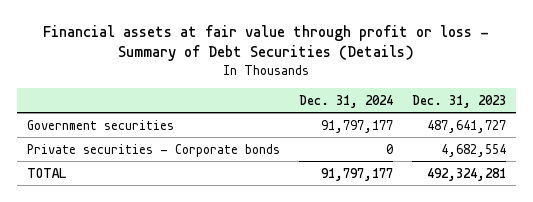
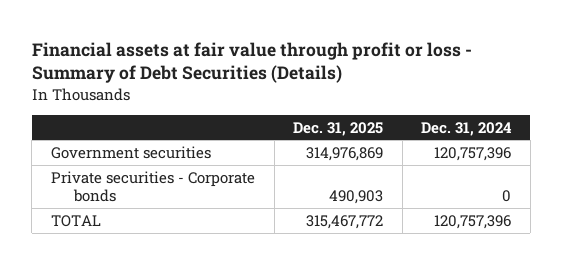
- | Dec. 31, 2024 | Dec. 31, 2023
+ | Dec. 31, 2025 | Dec. 31, 2024
- Government securities | 91,797,177 | 487,641,727
+ Government securities | 314,976,869 | 120,757,396
- TOTAL | 91,797,177 | 492,324,281
+ TOTAL | 315,467,772 | 120,757,396

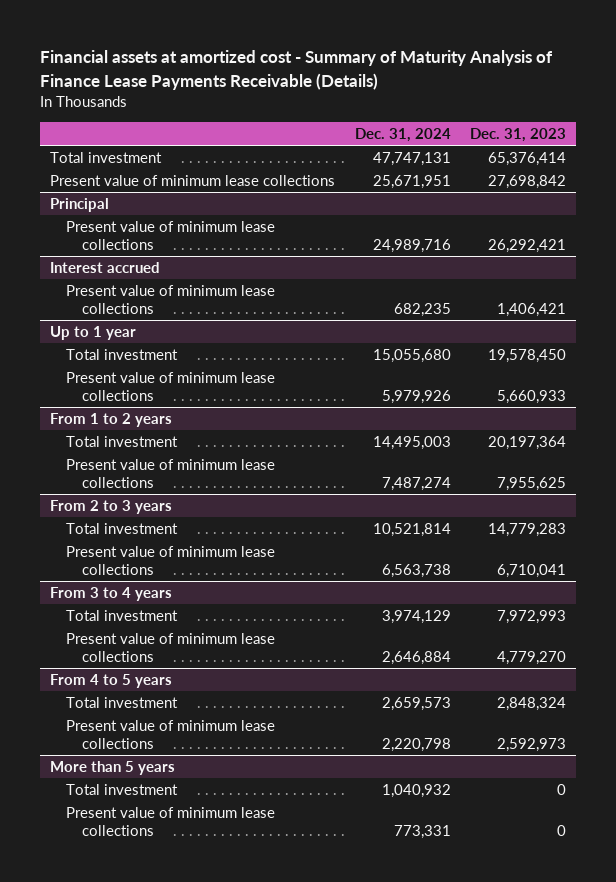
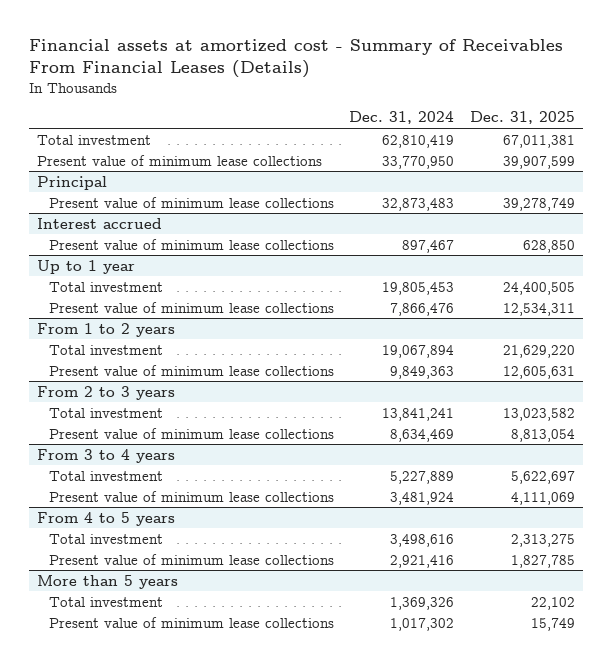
- Financial assets at amortized cost - Summary of Maturity Analysis of Finance Lease Payments Receivable (Details)
+ Financial assets at amortized cost - Summary of Receivables From Financial Leases (Details)
- | Dec. 31, 2024 | Dec. 31, 2023
+ | Dec. 31, 2024 | Dec. 31, 2025
- Total investment | 47,747,131 | 65,376,414
- Present value of minimum lease collections | 25,671,951 | 27,698,842
+ Total investment | 62,810,419 | 67,011,381
+ Present value of minimum lease collections | 33,770,950 | 39,907,599
@ Principal
- Present value of minimum lease collections | 24,989,716 | 26,292,421
+ Present value of minimum lease collections | 32,873,483 | 39,278,749
@ Interest accrued
- Present value of minimum lease collections | 682,235 | 1,406,421
+ Present value of minimum lease collections | 897,467 | 628,850
@ Up to 1 year
- Total investment | 15,055,680 | 19,578,450
- Present value of minimum lease collections | 5,979,926 | 5,660,933
+ Total investment | 19,805,453 | 24,400,505
+ Present value of minimum lease collections | 7,866,476 | 12,534,311
@ From 1 to 2 years
- Total investment | 14,495,003 | 20,197,364
- Present value of minimum lease collections | 7,487,274 | 7,955,625
+ Total investment | 19,067,894 | 21,629,220
+ Present value of minimum lease collections | 9,849,363 | 12,605,631
@ From 2 to 3 years
- Total investment | 10,521,814 | 14,779,283
- Present value of minimum lease collections | 6,563,738 | 6,710,041
+ Total investment | 13,841,241 | 13,023,582
+ Present value of minimum lease collections | 8,634,469 | 8,813,054
@ From 3 to 4 years
- Total investment | 3,974,129 | 7,972,993
- Present value of minimum lease collections | 2,646,884 | 4,779,270
+ Total investment | 5,227,889 | 5,622,697
+ Present value of minimum lease collections | 3,481,924 | 4,111,069
@ From 4 to 5 years
- Total investment | 2,659,573 | 2,848,324
- Present value of minimum lease collections | 2,220,798 | 2,592,973
+ Total investment | 3,498,616 | 2,313,275
+ Present value of minimum lease collections | 2,921,416 | 1,827,785
@ More than 5 years
- Total investment | 1,040,932 | 0
- Present value of minimum lease collections | 773,331 | 0
+ Total investment | 1,369,326 | 22,102
+ Present value of minimum lease collections | 1,017,302 | 15,749

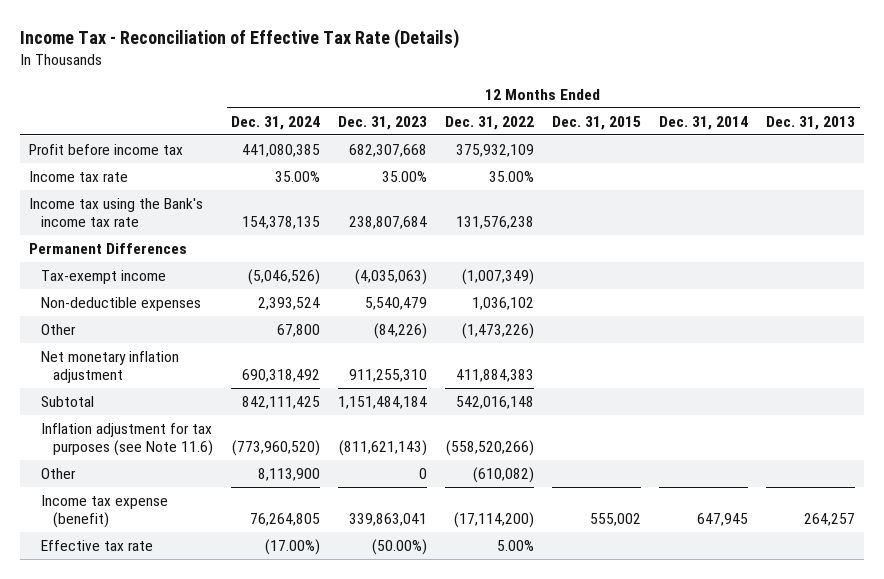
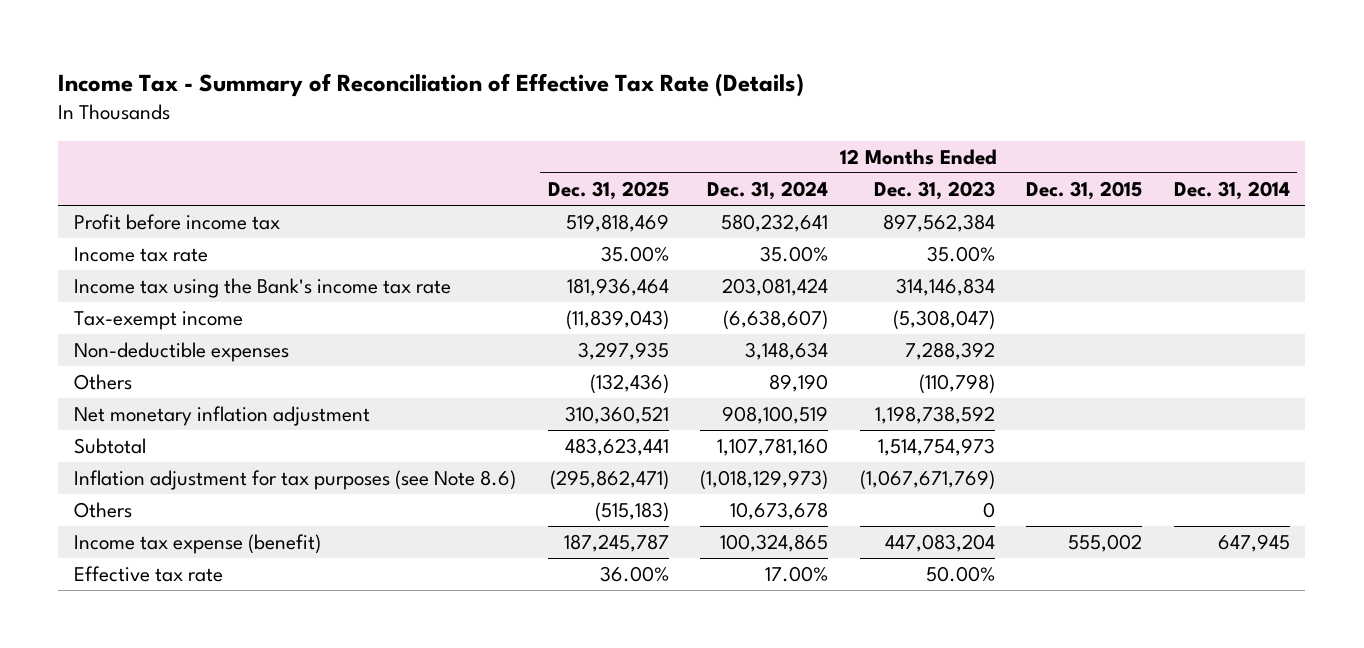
- Income Tax - Reconciliation of Effective Tax Rate (Details)
+ Income Tax - Summary of Reconciliation of Effective Tax Rate (Details)
- | 12 Months Ended Dec. 31, 2024 | 12 Months Ended Dec. 31, 2023 | 12 Months Ended Dec. 31, 2022 | 12 Months Ended Dec. 31, 2015 | 12 Months Ended Dec. 31, 2014 | 12 Months Ended Dec. 31, 2013
+ | 12 Months Ended Dec. 31, 2025 | 12 Months Ended Dec. 31, 2024 | 12 Months Ended Dec. 31, 2023 | 12 Months Ended Dec. 31, 2015 | 12 Months Ended Dec. 31, 2014
- Profit before income tax | 441,080,385 | 682,307,668 | 375,932,109 | | |
+ Profit before income tax | 519,818,469 | 580,232,641 | 897,562,384 | |
- Income tax using the Bank's income tax rate | 154,378,135 | 238,807,684 | 131,576,238 | | |
- Permanent Differences
- Tax-exempt income | (5,046,526) | (4,035,063) | (1,007,349) | | |
- Non-deductible expenses | 2,393,524 | 5,540,479 | 1,036,102 | | |
- Other | 67,800 | (84,226) | (1,473,226) | | |
- Net monetary inflation adjustment | 690,318,492 | 911,255,310 | 411,884,383 | | |
- Subtotal | 842,111,425 | 1,151,484,184 | 542,016,148 | | |
- Inflation adjustment for tax purposes (see Note 11.6) | (773,960,520) | (811,621,143) | (558,520,266) | | |
- Other | 8,113,900 | 0 | (610,082) | | |
- Income tax expense (benefit) | 76,264,805 | 339,863,041 | (17,114,200) | 555,002 | 647,945 | 264,257
- Effective tax rate | (17.00%) | (50.00%) | 5.00% | | |
+ Income tax using the Bank's income tax rate | 181,936,464 | 203,081,424 | 314,146,834 | |
+ Tax-exempt income | (11,839,043) | (6,638,607) | (5,308,047) | |
+ Non-deductible expenses | 3,297,935 | 3,148,634 | 7,288,392 | |
+ Others | (132,436) | 89,190 | (110,798) | |
+ Net monetary inflation adjustment | 310,360,521 | 908,100,519 | 1,198,738,592 | |
+ Subtotal | 483,623,441 | 1,107,781,160 | 1,514,754,973 | |
+ Inflation adjustment for tax purposes (see Note 8.6) | (295,862,471) | (1,018,129,973) | (1,067,671,769) | |
+ Others | (515,183) | 10,673,678 | 0 | |
+ Income tax expense (benefit) | 187,245,787 | 100,324,865 | 447,083,204 | 555,002 | 647,945
+ Effective tax rate | 36.00% | 17.00% | 50.00% | |

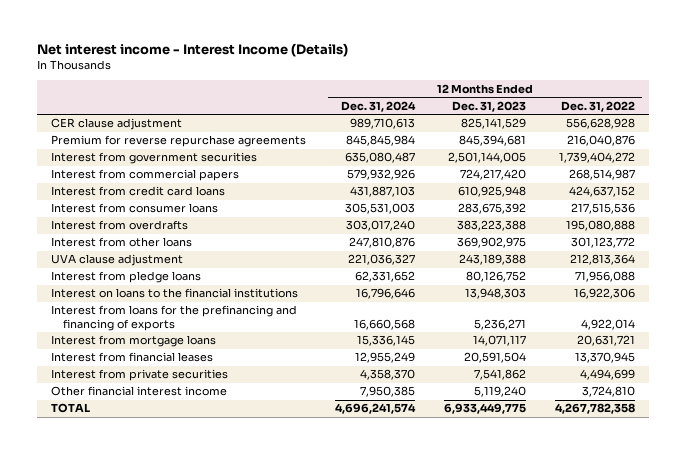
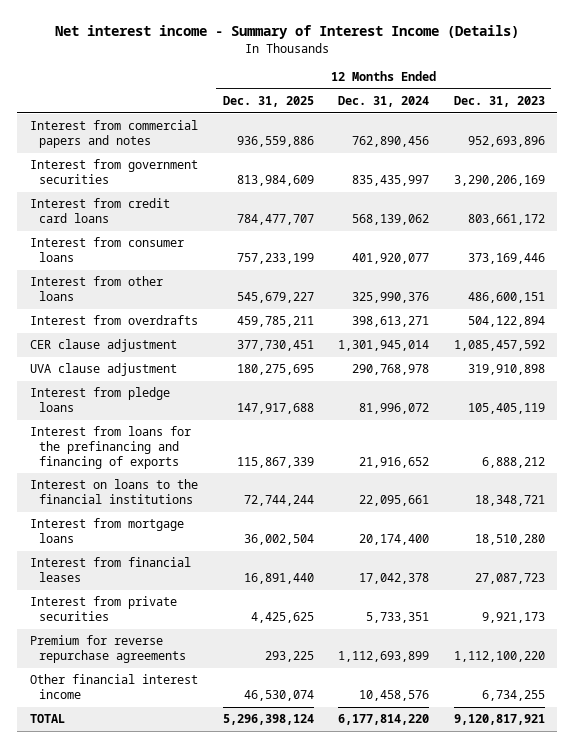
- Net interest income - Interest Income (Details)
+ Net interest income - Summary of Interest Income (Details)
- | 12 Months Ended Dec. 31, 2024 | 12 Months Ended Dec. 31, 2023 | 12 Months Ended Dec. 31, 2022
+ | 12 Months Ended Dec. 31, 2025 | 12 Months Ended Dec. 31, 2024 | 12 Months Ended Dec. 31, 2023
- CER clause adjustment | 989,710,613 | 825,141,529 | 556,628,928
- Premium for reverse repurchase agreements | 845,845,984 | 845,394,681 | 216,040,876
- Interest from government securities | 635,080,487 | 2,501,144,005 | 1,739,404,272
- Interest from commercial papers | 579,932,926 | 724,217,420 | 268,514,987
- Interest from credit card loans | 431,887,103 | 610,925,948 | 424,637,152
- Interest from consumer loans | 305,531,003 | 283,675,392 | 217,515,536
- Interest from overdrafts | 303,017,240 | 383,223,388 | 195,080,888
- Interest from other loans | 247,810,876 | 369,902,975 | 301,123,772
- UVA clause adjustment | 221,036,327 | 243,189,388 | 212,813,364
- Interest from pledge loans | 62,331,652 | 80,126,752 | 71,956,088
- Interest on loans to the financial institutions | 16,796,646 | 13,948,303 | 16,922,306
- Interest from loans for the prefinancing and financing of exports | 16,660,568 | 5,236,271 | 4,922,014
- Interest from mortgage loans | 15,336,145 | 14,071,117 | 20,631,721
- Interest from financial leases | 12,955,249 | 20,591,504 | 13,370,945
- Interest from private securities | 4,358,370 | 7,541,862 | 4,494,699
- Other financial interest income | 7,950,385 | 5,119,240 | 3,724,810
- TOTAL | 4,696,241,574 | 6,933,449,775 | 4,267,782,358
+ Interest from commercial papers and notes | 936,559,886 | 762,890,456 | 952,693,896
+ Interest from government securities | 813,984,609 | 835,435,997 | 3,290,206,169
+ Interest from credit card loans | 784,477,707 | 568,139,062 | 803,661,172
+ Interest from consumer loans | 757,233,199 | 401,920,077 | 373,169,446
+ Interest from other loans | 545,679,227 | 325,990,376 | 486,600,151
+ Interest from overdrafts | 459,785,211 | 398,613,271 | 504,122,894
+ CER clause adjustment | 377,730,451 | 1,301,945,014 | 1,085,457,592
+ UVA clause adjustment | 180,275,695 | 290,768,978 | 319,910,898
+ Interest from pledge loans | 147,917,688 | 81,996,072 | 105,405,119
+ Interest from loans for the prefinancing and financing of exports | 115,867,339 | 21,916,652 | 6,888,212
+ Interest on loans to the financial institutions | 72,744,244 | 22,095,661 | 18,348,721
+ Interest from mortgage loans | 36,002,504 | 20,174,400 | 18,510,280
+ Interest from financial leases | 16,891,440 | 17,042,378 | 27,087,723
+ Interest from private securities | 4,425,625 | 5,733,351 | 9,921,173
+ Premium for reverse repurchase agreements | 293,225 | 1,112,693,899 | 1,112,100,220
+ Other financial interest income | 46,530,074 | 10,458,576 | 6,734,255
+ TOTAL | 5,296,398,124 | 6,177,814,220 | 9,120,817,921

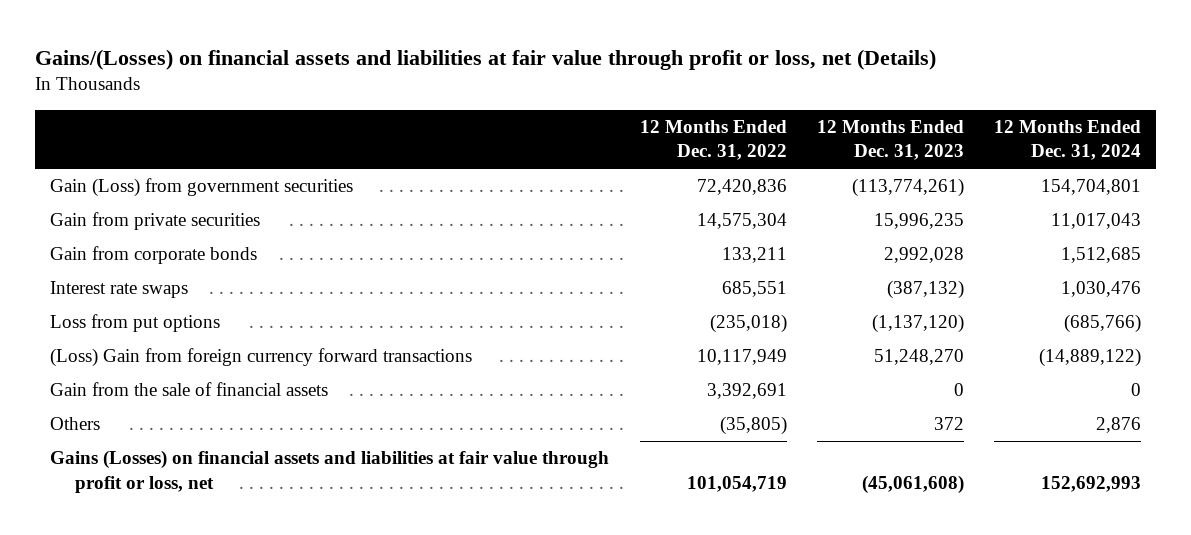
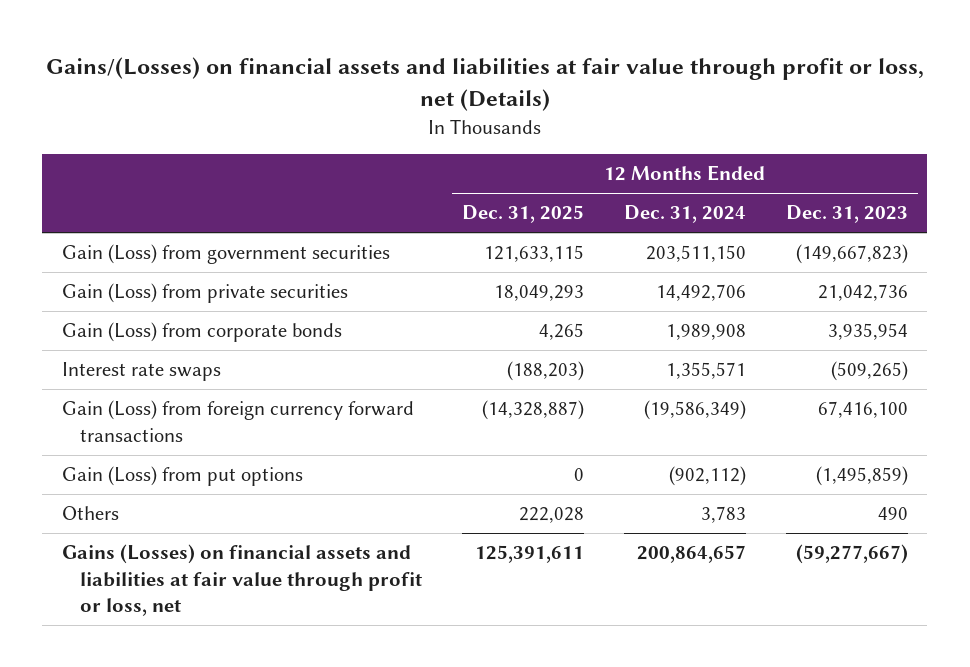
- | 12 Months Ended Dec. 31, 2022 | 12 Months Ended Dec. 31, 2023 | 12 Months Ended Dec. 31, 2024
+ | 12 Months Ended Dec. 31, 2025 | 12 Months Ended Dec. 31, 2024 | 12 Months Ended Dec. 31, 2023
- Gain (Loss) from government securities | 72,420,836 | (113,774,261) | 154,704,801
- Gain from private securities | 14,575,304 | 15,996,235 | 11,017,043
- Gain from corporate bonds | 133,211 | 2,992,028 | 1,512,685
- Interest rate swaps | 685,551 | (387,132) | 1,030,476
- Loss from put options | (235,018) | (1,137,120) | (685,766)
- (Loss) Gain from foreign currency forward transactions | 10,117,949 | 51,248,270 | (14,889,122)
- Gain from the sale of financial assets | 3,392,691 | 0 | 0
- Others | (35,805) | 372 | 2,876
- Gains (Losses) on financial assets and liabilities at fair value through profit or loss, net | 101,054,719 | (45,061,608) | 152,692,993
+ Gain (Loss) from government securities | 121,633,115 | 203,511,150 | (149,667,823)
+ Gain (Loss) from private securities | 18,049,293 | 14,492,706 | 21,042,736
+ Gain (Loss) from corporate bonds | 4,265 | 1,989,908 | 3,935,954
+ Interest rate swaps | (188,203) | 1,355,571 | (509,265)
+ Gain (Loss) from foreign currency forward transactions | (14,328,887) | (19,586,349) | 67,416,100
+ Gain (Loss) from put options | 0 | (902,112) | (1,495,859)
+ Others | 222,028 | 3,783 | 490
+ Gains (Losses) on financial assets and liabilities at fair value through profit or loss, net | 125,391,611 | 200,864,657 | (59,277,667)

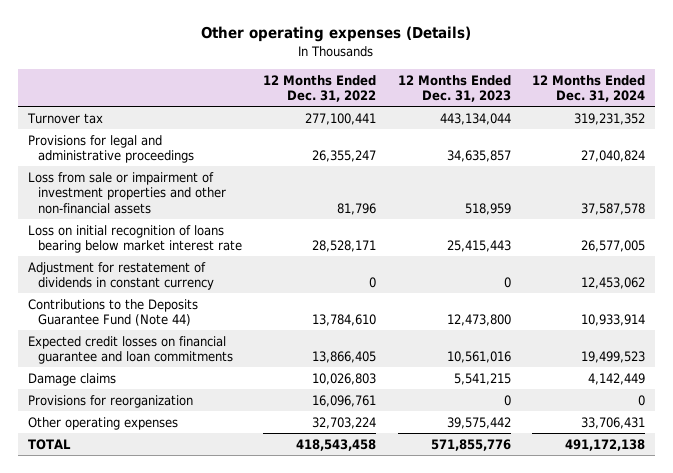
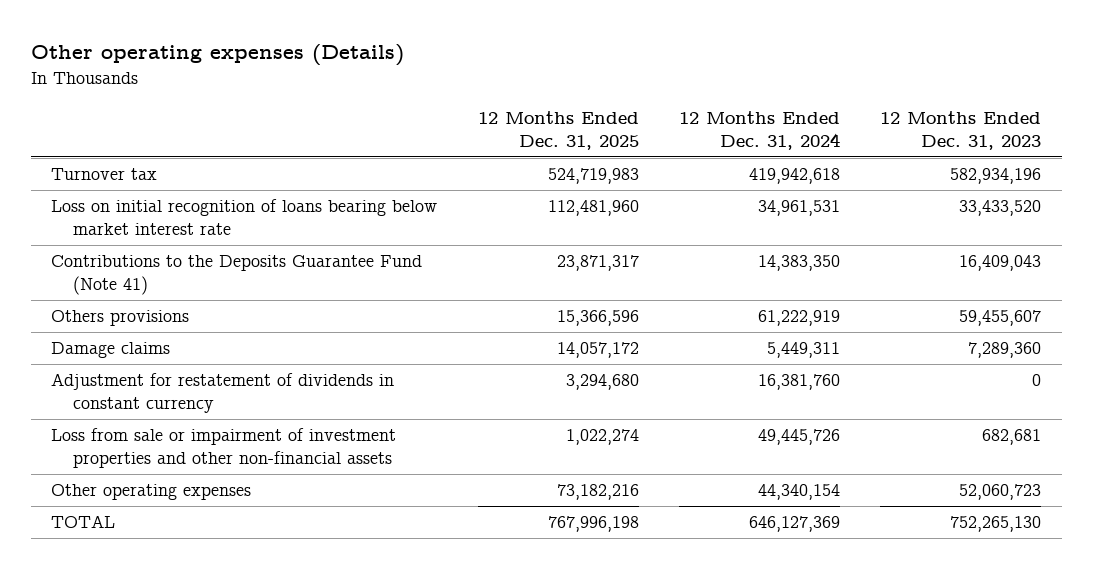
- | 12 Months Ended Dec. 31, 2022 | 12 Months Ended Dec. 31, 2023 | 12 Months Ended Dec. 31, 2024
+ | 12 Months Ended Dec. 31, 2025 | 12 Months Ended Dec. 31, 2024 | 12 Months Ended Dec. 31, 2023
- Turnover tax | 277,100,441 | 443,134,044 | 319,231,352
- Provisions for legal and administrative proceedings | 26,355,247 | 34,635,857 | 27,040,824
- Loss from sale or impairment of investment properties and other non-financial assets | 81,796 | 518,959 | 37,587,578
- Loss on initial recognition of loans bearing below market interest rate | 28,528,171 | 25,415,443 | 26,577,005
- Adjustment for restatement of dividends in constant currency | 0 | 0 | 12,453,062
- Contributions to the Deposits Guarantee Fund (Note 44) | 13,784,610 | 12,473,800 | 10,933,914
- Expected credit losses on financial guarantee and loan commitments | 13,866,405 | 10,561,016 | 19,499,523
- Damage claims | 10,026,803 | 5,541,215 | 4,142,449
- Provisions for reorganization | 16,096,761 | 0 | 0
- Other operating expenses | 32,703,224 | 39,575,442 | 33,706,431
- TOTAL | 418,543,458 | 571,855,776 | 491,172,138
+ Turnover tax | 524,719,983 | 419,942,618 | 582,934,196
+ Loss on initial recognition of loans bearing below market interest rate | 112,481,960 | 34,961,531 | 33,433,520
+ Contributions to the Deposits Guarantee Fund (Note 41) | 23,871,317 | 14,383,350 | 16,409,043
+ Others provisions | 15,366,596 | 61,222,919 | 59,455,607
+ Damage claims | 14,057,172 | 5,449,311 | 7,289,360
+ Adjustment for restatement of dividends in constant currency | 3,294,680 | 16,381,760 | 0
+ Loss from sale or impairment of investment properties and other non-financial assets | 1,022,274 | 49,445,726 | 682,681
+ Other operating expenses | 73,182,216 | 44,340,154 | 52,060,723
+ TOTAL | 767,996,198 | 646,127,369 | 752,265,130

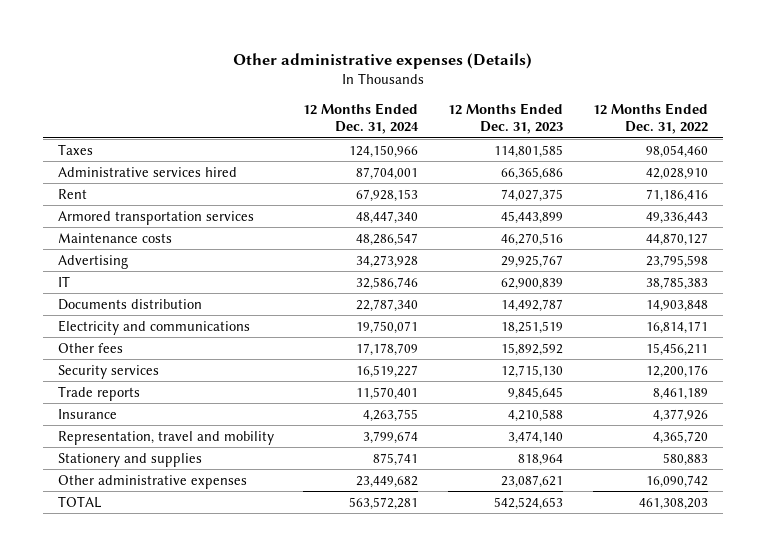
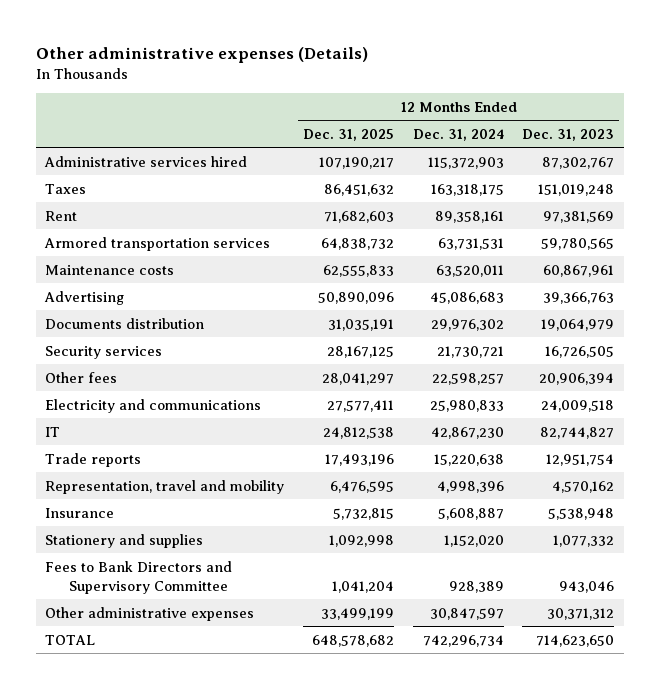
- | 12 Months Ended Dec. 31, 2024 | 12 Months Ended Dec. 31, 2023 | 12 Months Ended Dec. 31, 2022
+ | 12 Months Ended Dec. 31, 2025 | 12 Months Ended Dec. 31, 2024 | 12 Months Ended Dec. 31, 2023
- Taxes | 124,150,966 | 114,801,585 | 98,054,460
- Administrative services hired | 87,704,001 | 66,365,686 | 42,028,910
- Rent | 67,928,153 | 74,027,375 | 71,186,416
- Armored transportation services | 48,447,340 | 45,443,899 | 49,336,443
- Maintenance costs | 48,286,547 | 46,270,516 | 44,870,127
- Advertising | 34,273,928 | 29,925,767 | 23,795,598
- IT | 32,586,746 | 62,900,839 | 38,785,383
- Documents distribution | 22,787,340 | 14,492,787 | 14,903,848
- Electricity and communications | 19,750,071 | 18,251,519 | 16,814,171
- Other fees | 17,178,709 | 15,892,592 | 15,456,211
- Security services | 16,519,227 | 12,715,130 | 12,200,176
- Trade reports | 11,570,401 | 9,845,645 | 8,461,189
- Insurance | 4,263,755 | 4,210,588 | 4,377,926
- Representation, travel and mobility | 3,799,674 | 3,474,140 | 4,365,720
- Stationery and supplies | 875,741 | 818,964 | 580,883
- Other administrative expenses | 23,449,682 | 23,087,621 | 16,090,742
- TOTAL | 563,572,281 | 542,524,653 | 461,308,203
+ Administrative services hired | 107,190,217 | 115,372,903 | 87,302,767
+ Taxes | 86,451,632 | 163,318,175 | 151,019,248
+ Rent | 71,682,603 | 89,358,161 | 97,381,569
+ Armored transportation services | 64,838,732 | 63,731,531 | 59,780,565
+ Maintenance costs | 62,555,833 | 63,520,011 | 60,867,961
+ Advertising | 50,890,096 | 45,086,683 | 39,366,763
+ Documents distribution | 31,035,191 | 29,976,302 | 19,064,979
+ Security services | 28,167,125 | 21,730,721 | 16,726,505
+ Other fees | 28,041,297 | 22,598,257 | 20,906,394
+ Electricity and communications | 27,577,411 | 25,980,833 | 24,009,518
+ IT | 24,812,538 | 42,867,230 | 82,744,827
+ Trade reports | 17,493,196 | 15,220,638 | 12,951,754
+ Representation, travel and mobility | 6,476,595 | 4,998,396 | 4,570,162
+ Insurance | 5,732,815 | 5,608,887 | 5,538,948
+ Stationery and supplies | 1,092,998 | 1,152,020 | 1,077,332
+ Fees to Bank Directors and Supervisory Committee | 1,041,204 | 928,389 | 943,046
+ Other administrative expenses | 33,499,199 | 30,847,597 | 30,371,312
+ TOTAL | 648,578,682 | 742,296,734 | 714,623,650

